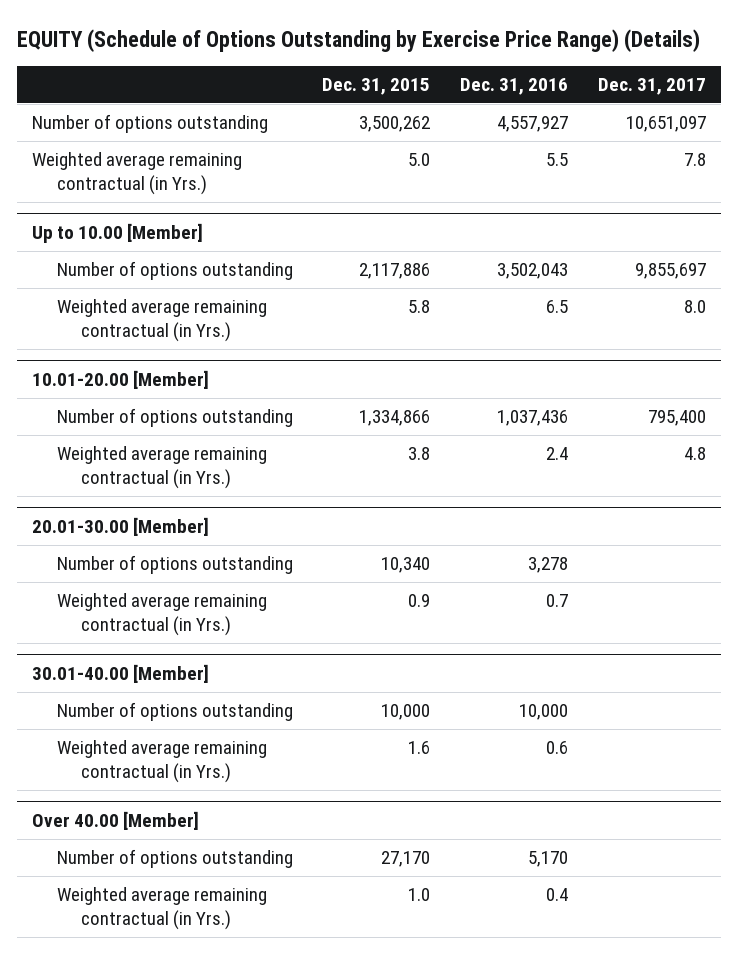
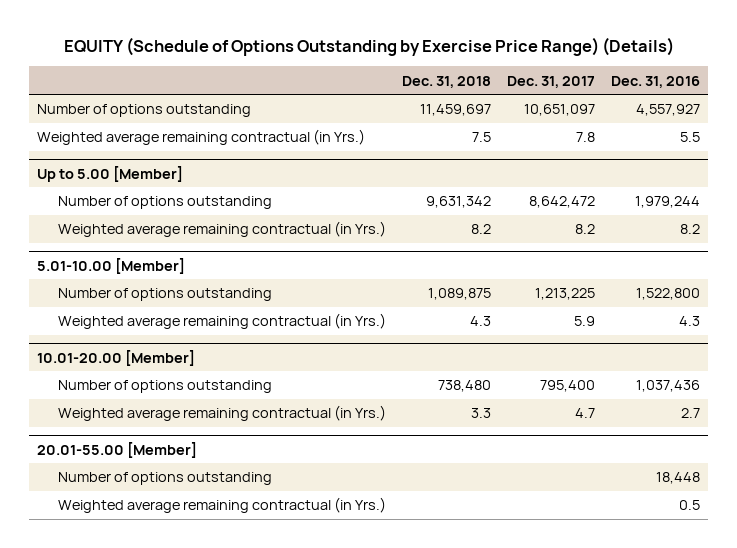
- | Dec. 31, 2015 | Dec. 31, 2016 | Dec. 31, 2017
+ | Dec. 31, 2018 | Dec. 31, 2017 | Dec. 31, 2016
- Up to 10.00 [Member]
- Number of options outstanding | 2,117,886 | 3,502,043 | 9,855,697
- Weighted average remaining contractual (in Yrs.) | 5.8 | 6.5 | 8.0
+ Up to 5.00 [Member]
+ Number of options outstanding | 9,631,342 | 8,642,472 | 1,979,244
+ Weighted average remaining contractual (in Yrs.) | 8.2 | 8.2 | 8.2
+ 5.01-10.00 [Member]
+ Number of options outstanding | 1,089,875 | 1,213,225 | 1,522,800
+ Weighted average remaining contractual (in Yrs.) | 4.3 | 5.9 | 4.3
@ 10.01-20.00 [Member]
- Weighted average remaining contractual (in Yrs.) | 3.8 | 2.4 | 4.8
- 20.01-30.00 [Member]
- Number of options outstanding | 10,340 | 3,278 |
- Weighted average remaining contractual (in Yrs.) | 0.9 | 0.7 |
- 30.01-40.00 [Member]
- Number of options outstanding | 10,000 | 10,000 |
- Weighted average remaining contractual (in Yrs.) | 1.6 | 0.6 |
- Over 40.00 [Member]
- Number of options outstanding | 27,170 | 5,170 |
- Weighted average remaining contractual (in Yrs.) | 1.0 | 0.4 |
@ 10.01-20.00 [Member]
+ Weighted average remaining contractual (in Yrs.) | 3.3 | 4.7 | 2.7
+ 20.01-55.00 [Member]
+ Number of options outstanding | | | 18,448
+ Weighted average remaining contractual (in Yrs.) | | | 0.5

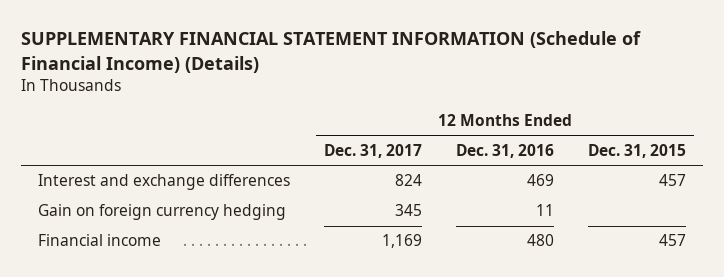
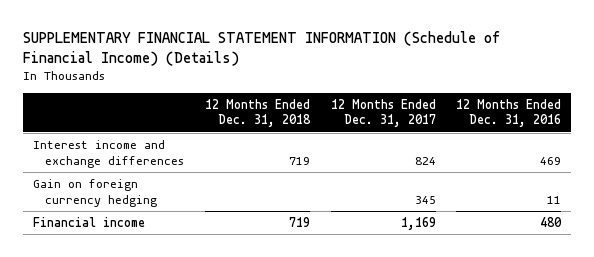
- | 12 Months Ended Dec. 31, 2017 | 12 Months Ended Dec. 31, 2016 | 12 Months Ended Dec. 31, 2015
+ | 12 Months Ended Dec. 31, 2018 | 12 Months Ended Dec. 31, 2017 | 12 Months Ended Dec. 31, 2016
- Interest and exchange differences | 824 | 469 | 457
+ Interest income and exchange differences | 719 | 824 | 469

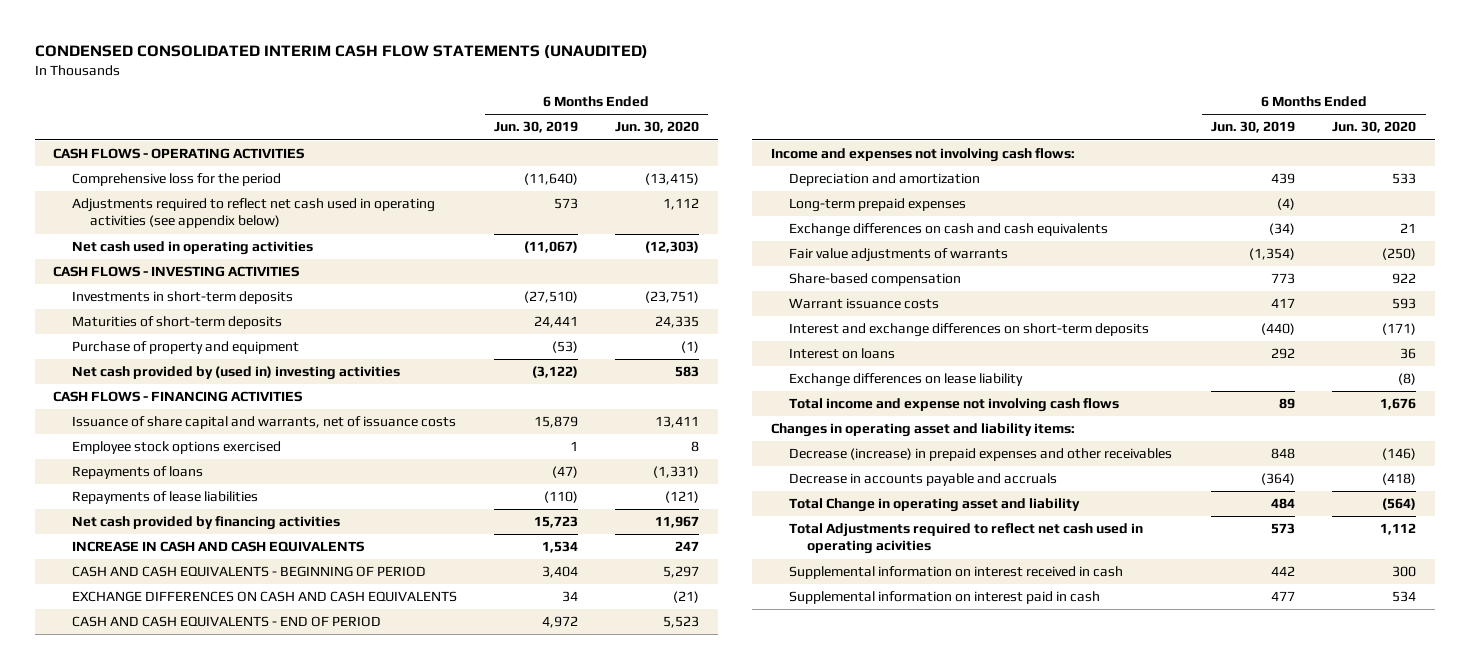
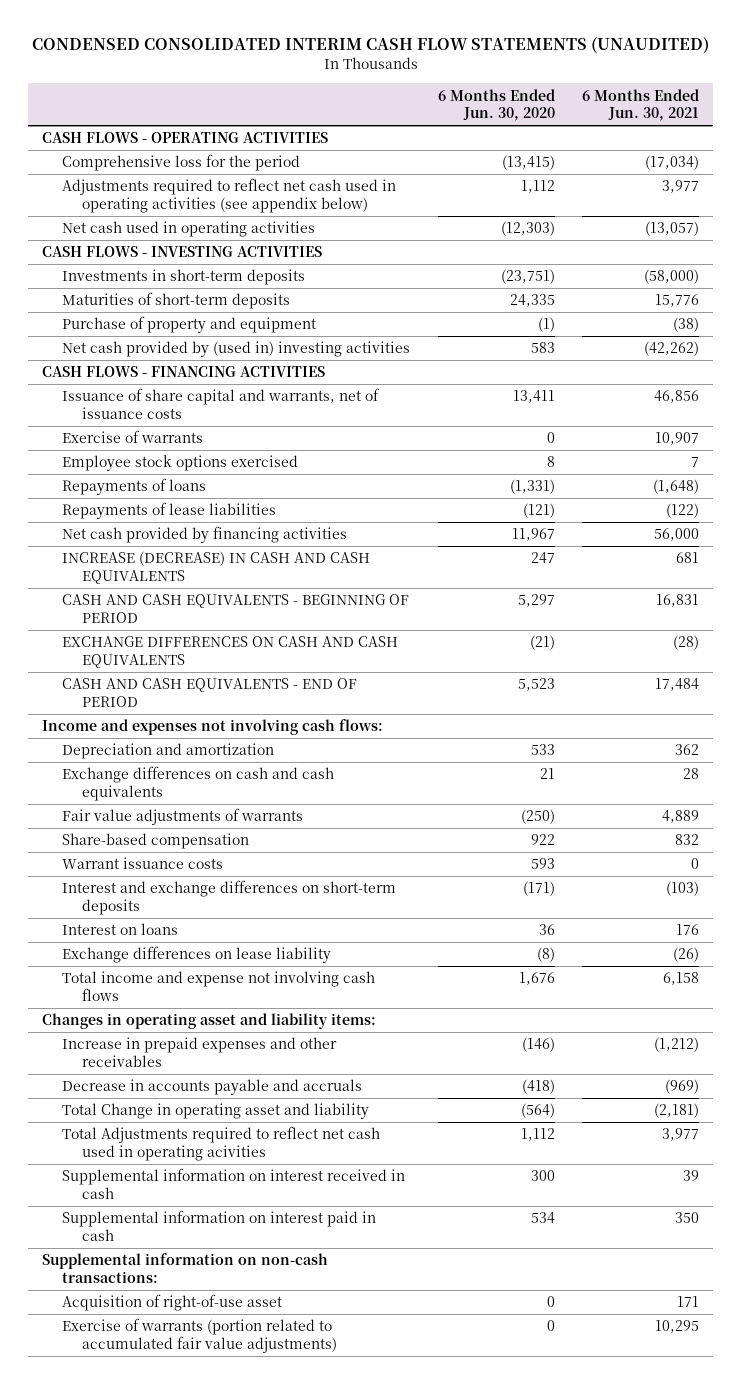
- | 6 Months Ended Jun. 30, 2019 | 6 Months Ended Jun. 30, 2020
+ | 6 Months Ended Jun. 30, 2020 | 6 Months Ended Jun. 30, 2021
+ Exercise of warrants | 0 | 10,907
- INCREASE IN CASH AND CASH EQUIVALENTS | 1,534 | 247
+ INCREASE (DECREASE) IN CASH AND CASH EQUIVALENTS | 247 | 681
- Long-term prepaid expenses | (4) |
- Decrease (increase) in prepaid expenses and other receivables | 848 | (146)
+ Increase in prepaid expenses and other receivables | (146) | (1,212)
+ Supplemental information on non-cash transactions:
+ Acquisition of right-of-use asset | 0 | 171
+ Exercise of warrants (portion related to accumulated fair value adjustments) | 0 | 10,295

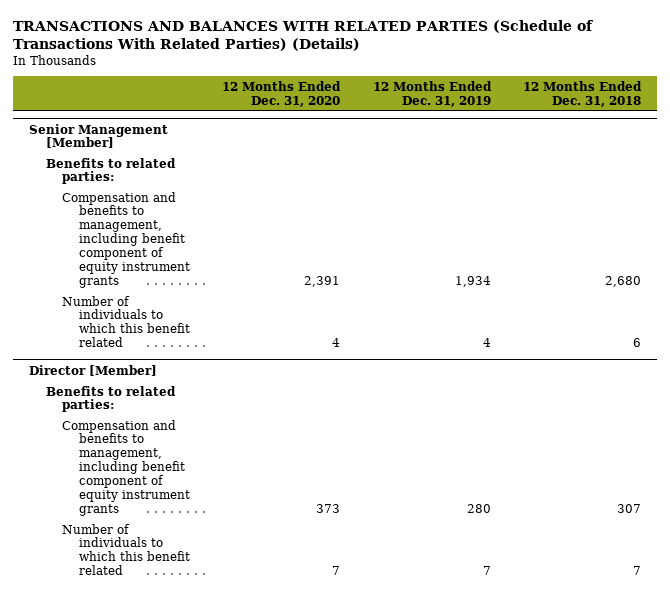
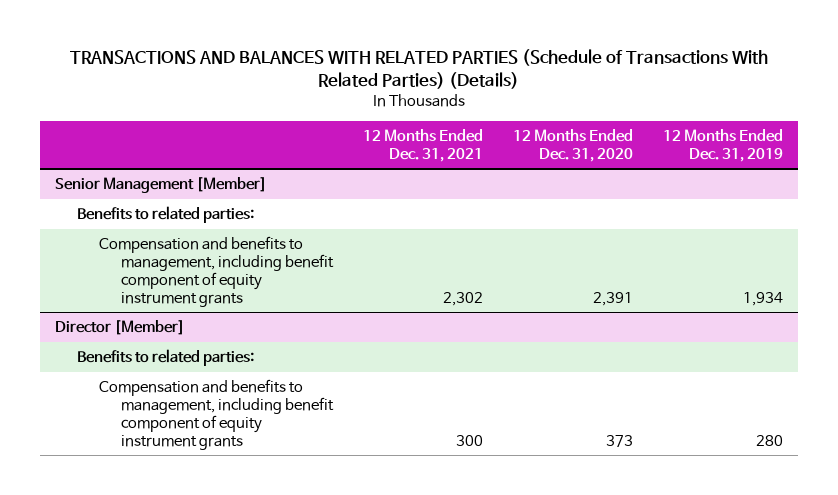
- | 12 Months Ended Dec. 31, 2020 | 12 Months Ended Dec. 31, 2019 | 12 Months Ended Dec. 31, 2018
+ | 12 Months Ended Dec. 31, 2021 | 12 Months Ended Dec. 31, 2020 | 12 Months Ended Dec. 31, 2019
@ Senior Management [Member]
- Number of individuals to which this benefit related | 4 | 4 | 6
@ Director [Member]
- Number of individuals to which this benefit related | 7 | 7 | 7

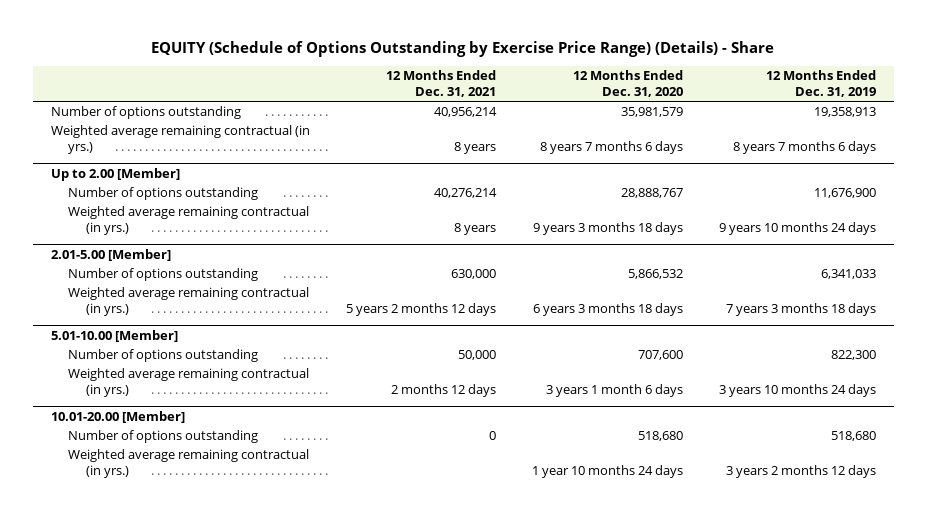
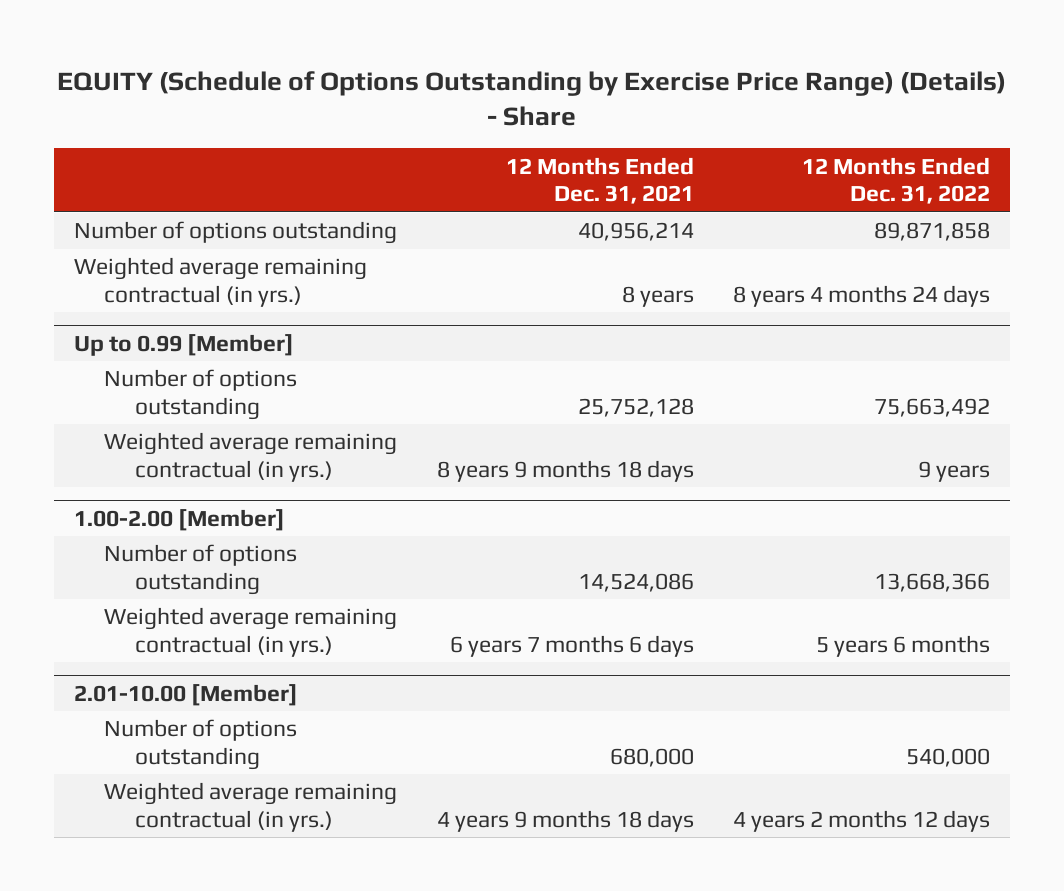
- | 12 Months Ended Dec. 31, 2021 | 12 Months Ended Dec. 31, 2020 | 12 Months Ended Dec. 31, 2019
+ | 12 Months Ended Dec. 31, 2021 | 12 Months Ended Dec. 31, 2022
- Up to 2.00 [Member]
- Number of options outstanding | 40,276,214 | 28,888,767 | 11,676,900
- Weighted average remaining contractual (in yrs.) | 8 years | 9 years 3 months 18 days | 9 years 10 months 24 days
- 2.01-5.00 [Member]
- Number of options outstanding | 630,000 | 5,866,532 | 6,341,033
- Weighted average remaining contractual (in yrs.) | 5 years 2 months 12 days | 6 years 3 months 18 days | 7 years 3 months 18 days
- 5.01-10.00 [Member]
- Number of options outstanding | 50,000 | 707,600 | 822,300
- Weighted average remaining contractual (in yrs.) | 2 months 12 days | 3 years 1 month 6 days | 3 years 10 months 24 days
- 10.01-20.00 [Member]
- Number of options outstanding | 0 | 518,680 | 518,680
- Weighted average remaining contractual (in yrs.) | | 1 year 10 months 24 days | 3 years 2 months 12 days
+ Up to 0.99 [Member]
+ Number of options outstanding | 25,752,128 | 75,663,492
+ Weighted average remaining contractual (in yrs.) | 8 years 9 months 18 days | 9 years
+ 1.00-2.00 [Member]
+ Number of options outstanding | 14,524,086 | 13,668,366
+ Weighted average remaining contractual (in yrs.) | 6 years 7 months 6 days | 5 years 6 months
+ 2.01-10.00 [Member]
+ Number of options outstanding | 680,000 | 540,000
+ Weighted average remaining contractual (in yrs.) | 4 years 9 months 18 days | 4 years 2 months 12 days

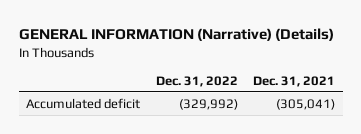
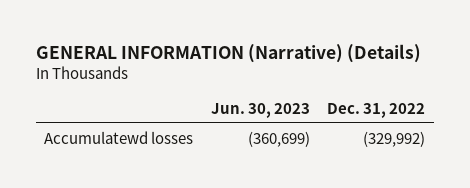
- | Dec. 31, 2022 | Dec. 31, 2021
+ | Jun. 30, 2023 | Dec. 31, 2022
- Accumulated deficit | (329,992) | (305,041)
+ Accumulatewd losses | (360,699) | (329,992)

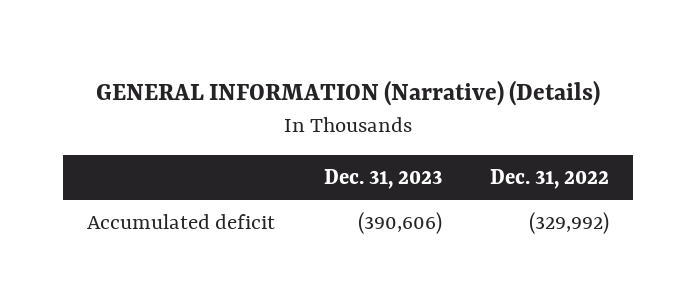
- | Jun. 30, 2023 | Dec. 31, 2022
+ | Dec. 31, 2023 | Dec. 31, 2022
- Accumulatewd losses | (360,699) | (329,992)
+ Accumulated deficit | (390,606) | (329,992)

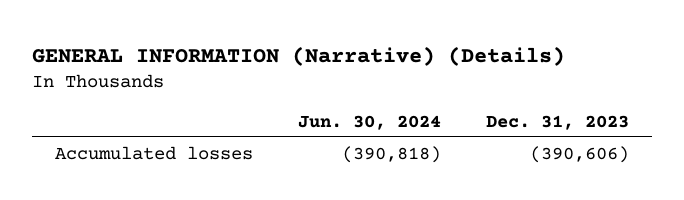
- | Dec. 31, 2023 | Dec. 31, 2022
+ | Jun. 30, 2024 | Dec. 31, 2023
- Accumulated deficit | (390,606) | (329,992)
+ Accumulated losses | (390,818) | (390,606)

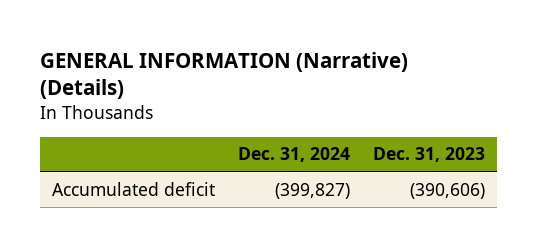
- | Jun. 30, 2024 | Dec. 31, 2023
+ | Dec. 31, 2024 | Dec. 31, 2023
- Accumulated losses | (390,818) | (390,606)
+ Accumulated deficit | (399,827) | (390,606)

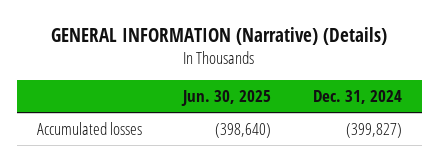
- | Dec. 31, 2024 | Dec. 31, 2023
+ | Jun. 30, 2025 | Dec. 31, 2024
- Accumulated deficit | (399,827) | (390,606)
+ Accumulated losses | (398,640) | (399,827)

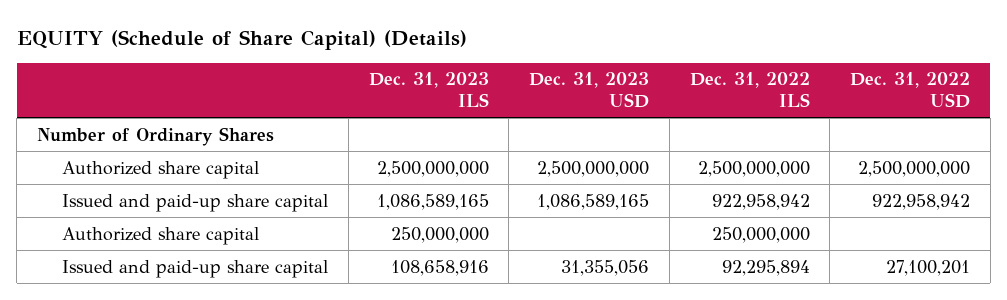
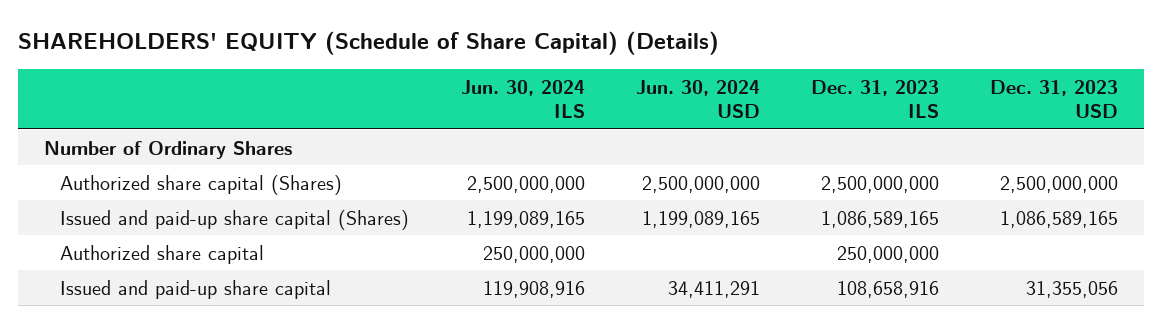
- EQUITY (Schedule of Share Capital) (Details)
+ SHAREHOLDERS' EQUITY (Schedule of Share Capital) (Details)
- | Dec. 31, 2023 ILS | Dec. 31, 2023 USD | Dec. 31, 2022 ILS | Dec. 31, 2022 USD
+ | Jun. 30, 2024 ILS | Jun. 30, 2024 USD | Dec. 31, 2023 ILS | Dec. 31, 2023 USD
- Authorized share capital | 2,500,000,000 | 2,500,000,000 | 2,500,000,000 | 2,500,000,000
- Issued and paid-up share capital | 1,086,589,165 | 1,086,589,165 | 922,958,942 | 922,958,942
+ Authorized share capital (Shares) | 2,500,000,000 | 2,500,000,000 | 2,500,000,000 | 2,500,000,000
+ Issued and paid-up share capital (Shares) | 1,199,089,165 | 1,199,089,165 | 1,086,589,165 | 1,086,589,165

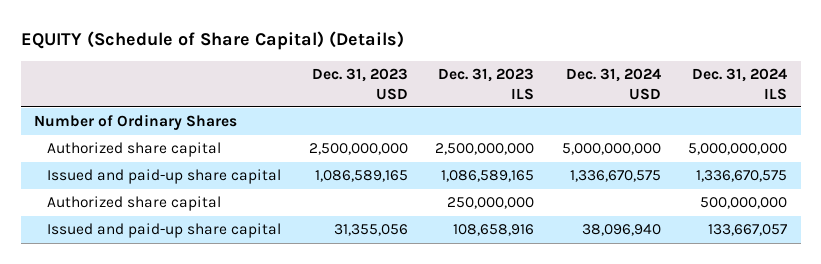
- SHAREHOLDERS' EQUITY (Schedule of Share Capital) (Details)
+ EQUITY (Schedule of Share Capital) (Details)
- | Jun. 30, 2024 ILS | Jun. 30, 2024 USD | Dec. 31, 2023 ILS | Dec. 31, 2023 USD
+ | Dec. 31, 2023 USD | Dec. 31, 2023 ILS | Dec. 31, 2024 USD | Dec. 31, 2024 ILS
- Authorized share capital (Shares) | 2,500,000,000 | 2,500,000,000 | 2,500,000,000 | 2,500,000,000
- Issued and paid-up share capital (Shares) | 1,199,089,165 | 1,199,089,165 | 1,086,589,165 | 1,086,589,165
+ Authorized share capital | 2,500,000,000 | 2,500,000,000 | 5,000,000,000 | 5,000,000,000
+ Issued and paid-up share capital | 1,086,589,165 | 1,086,589,165 | 1,336,670,575 | 1,336,670,575

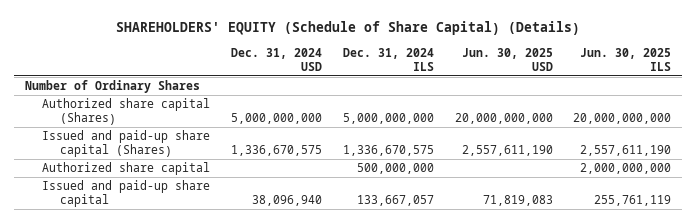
- EQUITY (Schedule of Share Capital) (Details)
+ SHAREHOLDERS' EQUITY (Schedule of Share Capital) (Details)
- | Dec. 31, 2023 USD | Dec. 31, 2023 ILS | Dec. 31, 2024 USD | Dec. 31, 2024 ILS
+ | Dec. 31, 2024 USD | Dec. 31, 2024 ILS | Jun. 30, 2025 USD | Jun. 30, 2025 ILS
- Authorized share capital | 2,500,000,000 | 2,500,000,000 | 5,000,000,000 | 5,000,000,000
- Issued and paid-up share capital | 1,086,589,165 | 1,086,589,165 | 1,336,670,575 | 1,336,670,575
+ Authorized share capital (Shares) | 5,000,000,000 | 5,000,000,000 | 20,000,000,000 | 20,000,000,000
+ Issued and paid-up share capital (Shares) | 1,336,670,575 | 1,336,670,575 | 2,557,611,190 | 2,557,611,190

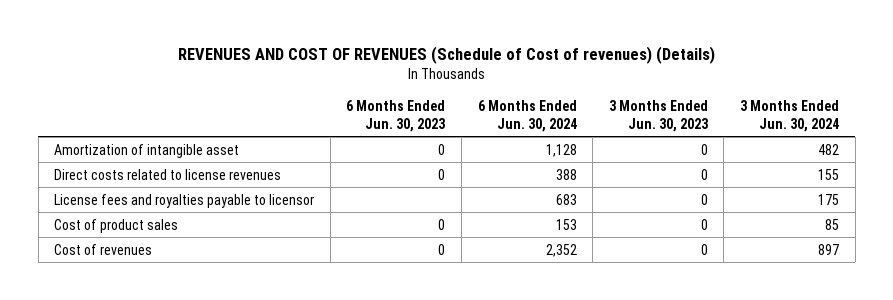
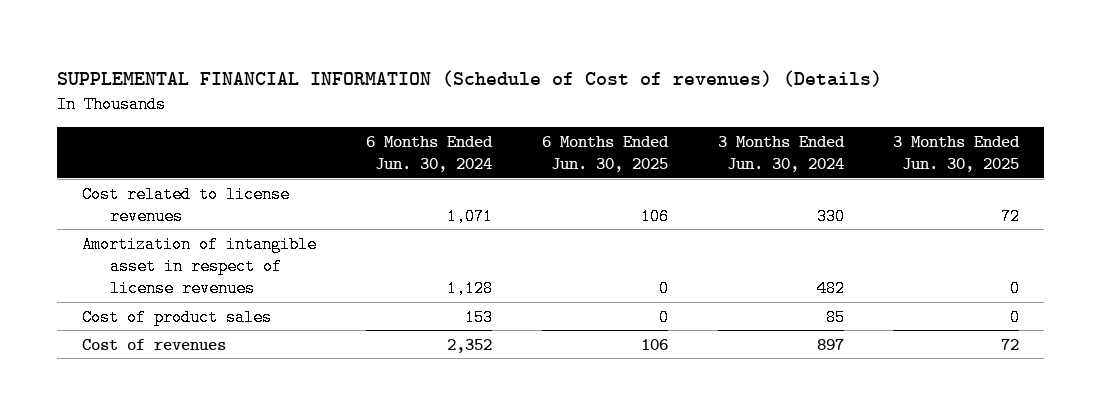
- REVENUES AND COST OF REVENUES (Schedule of Cost of revenues) (Details)
+ SUPPLEMENTAL FINANCIAL INFORMATION (Schedule of Cost of revenues) (Details)
- | 6 Months Ended Jun. 30, 2023 | 6 Months Ended Jun. 30, 2024 | 3 Months Ended Jun. 30, 2023 | 3 Months Ended Jun. 30, 2024
+ | 6 Months Ended Jun. 30, 2024 | 6 Months Ended Jun. 30, 2025 | 3 Months Ended Jun. 30, 2024 | 3 Months Ended Jun. 30, 2025
- Amortization of intangible asset | 0 | 1,128 | 0 | 482
- Direct costs related to license revenues | 0 | 388 | 0 | 155
- License fees and royalties payable to licensor | | 683 | 0 | 175
+ Cost related to license revenues | 1,071 | 106 | 330 | 72
+ Amortization of intangible asset in respect of license revenues | 1,128 | 0 | 482 | 0

